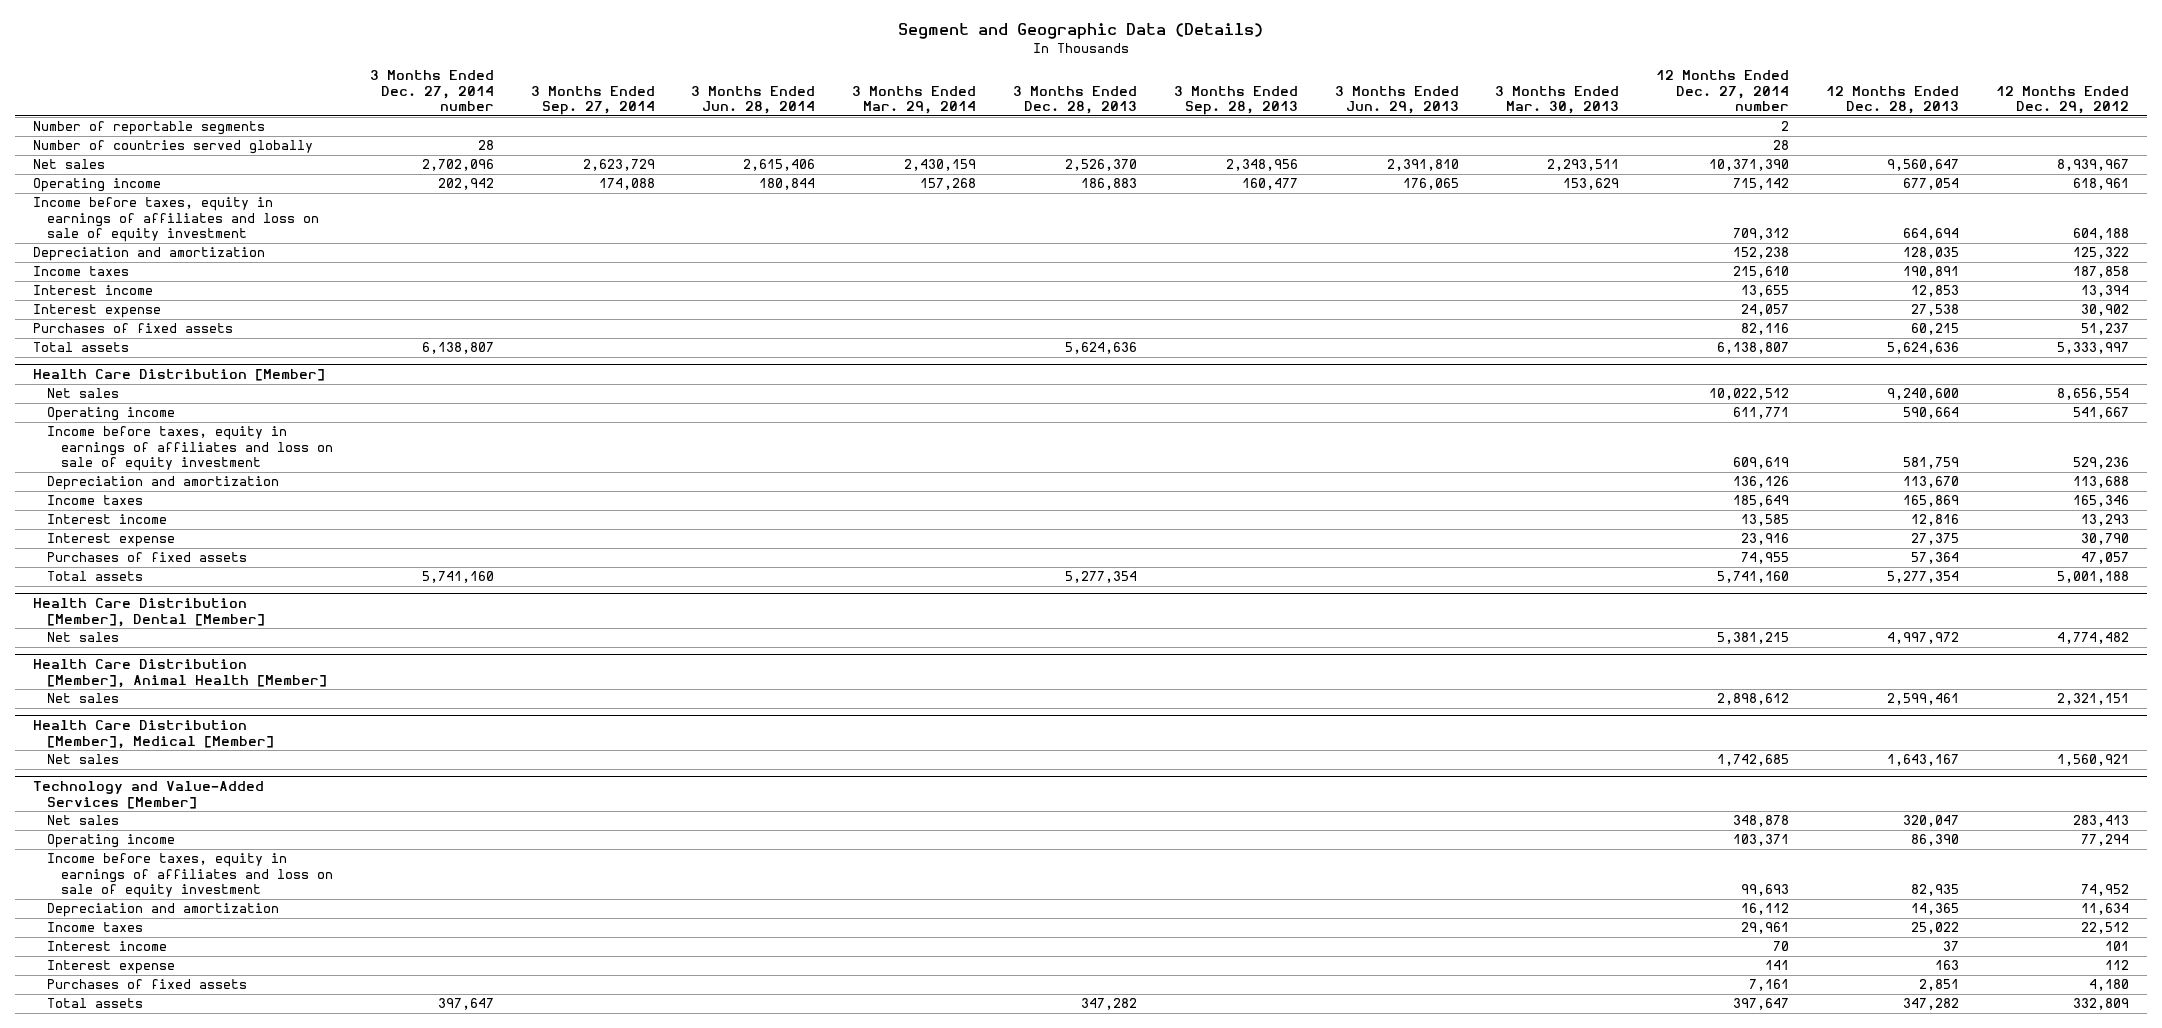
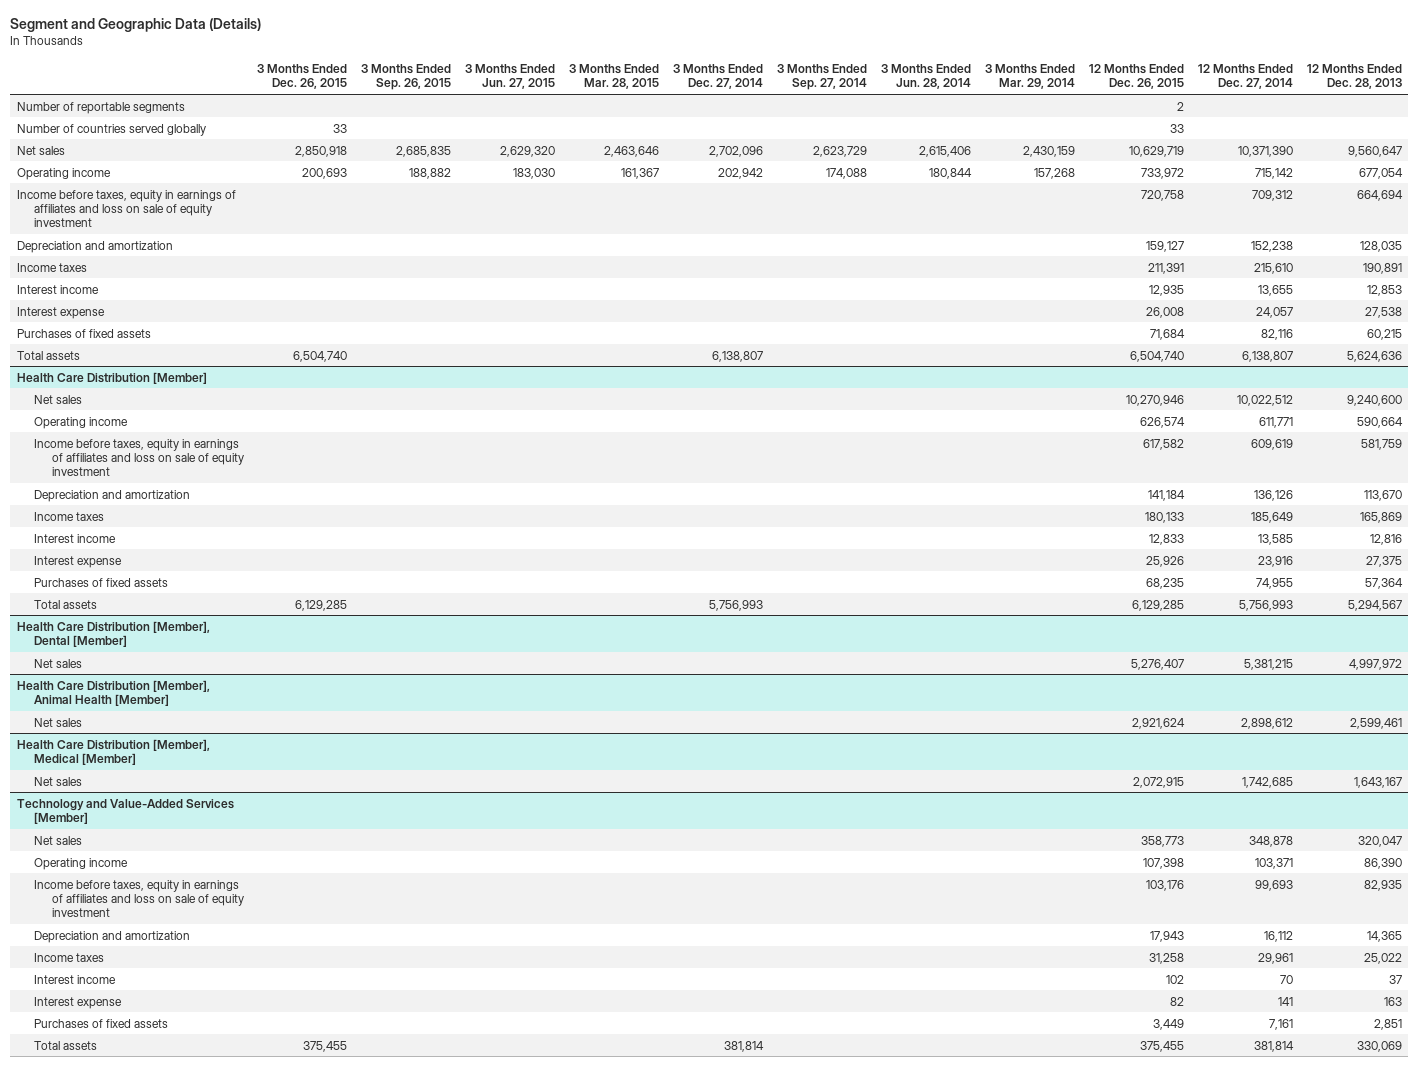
- | 3 Months Ended Dec. 27, 2014 number | 3 Months Ended Sep. 27, 2014 | 3 Months Ended Jun. 28, 2014 | 3 Months Ended Mar. 29, 2014 | 3 Months Ended Dec. 28, 2013 | 3 Months Ended Sep. 28, 2013 | 3 Months Ended Jun. 29, 2013 | 3 Months Ended Mar. 30, 2013 | 12 Months Ended Dec. 27, 2014 number | 12 Months Ended Dec. 28, 2013 | 12 Months Ended Dec. 29, 2012
+ | 3 Months Ended Dec. 26, 2015 | 3 Months Ended Sep. 26, 2015 | 3 Months Ended Jun. 27, 2015 | 3 Months Ended Mar. 28, 2015 | 3 Months Ended Dec. 27, 2014 | 3 Months Ended Sep. 27, 2014 | 3 Months Ended Jun. 28, 2014 | 3 Months Ended Mar. 29, 2014 | 12 Months Ended Dec. 26, 2015 | 12 Months Ended Dec. 27, 2014 | 12 Months Ended Dec. 28, 2013
@ Health Care Distribution [Member]
- Total assets | 5,741,160 | | | | 5,277,354 | | | | 5,741,160 | 5,277,354 | 5,001,188
+ Total assets | 6,129,285 | | | | 5,756,993 | | | | 6,129,285 | 5,756,993 | 5,294,567
@ Technology and Value-Added Services [Member]
- Total assets | 397,647 | | | | 347,282 | | | | 397,647 | 347,282 | 332,809
+ Total assets | 375,455 | | | | 381,814 | | | | 375,455 | 381,814 | 330,069

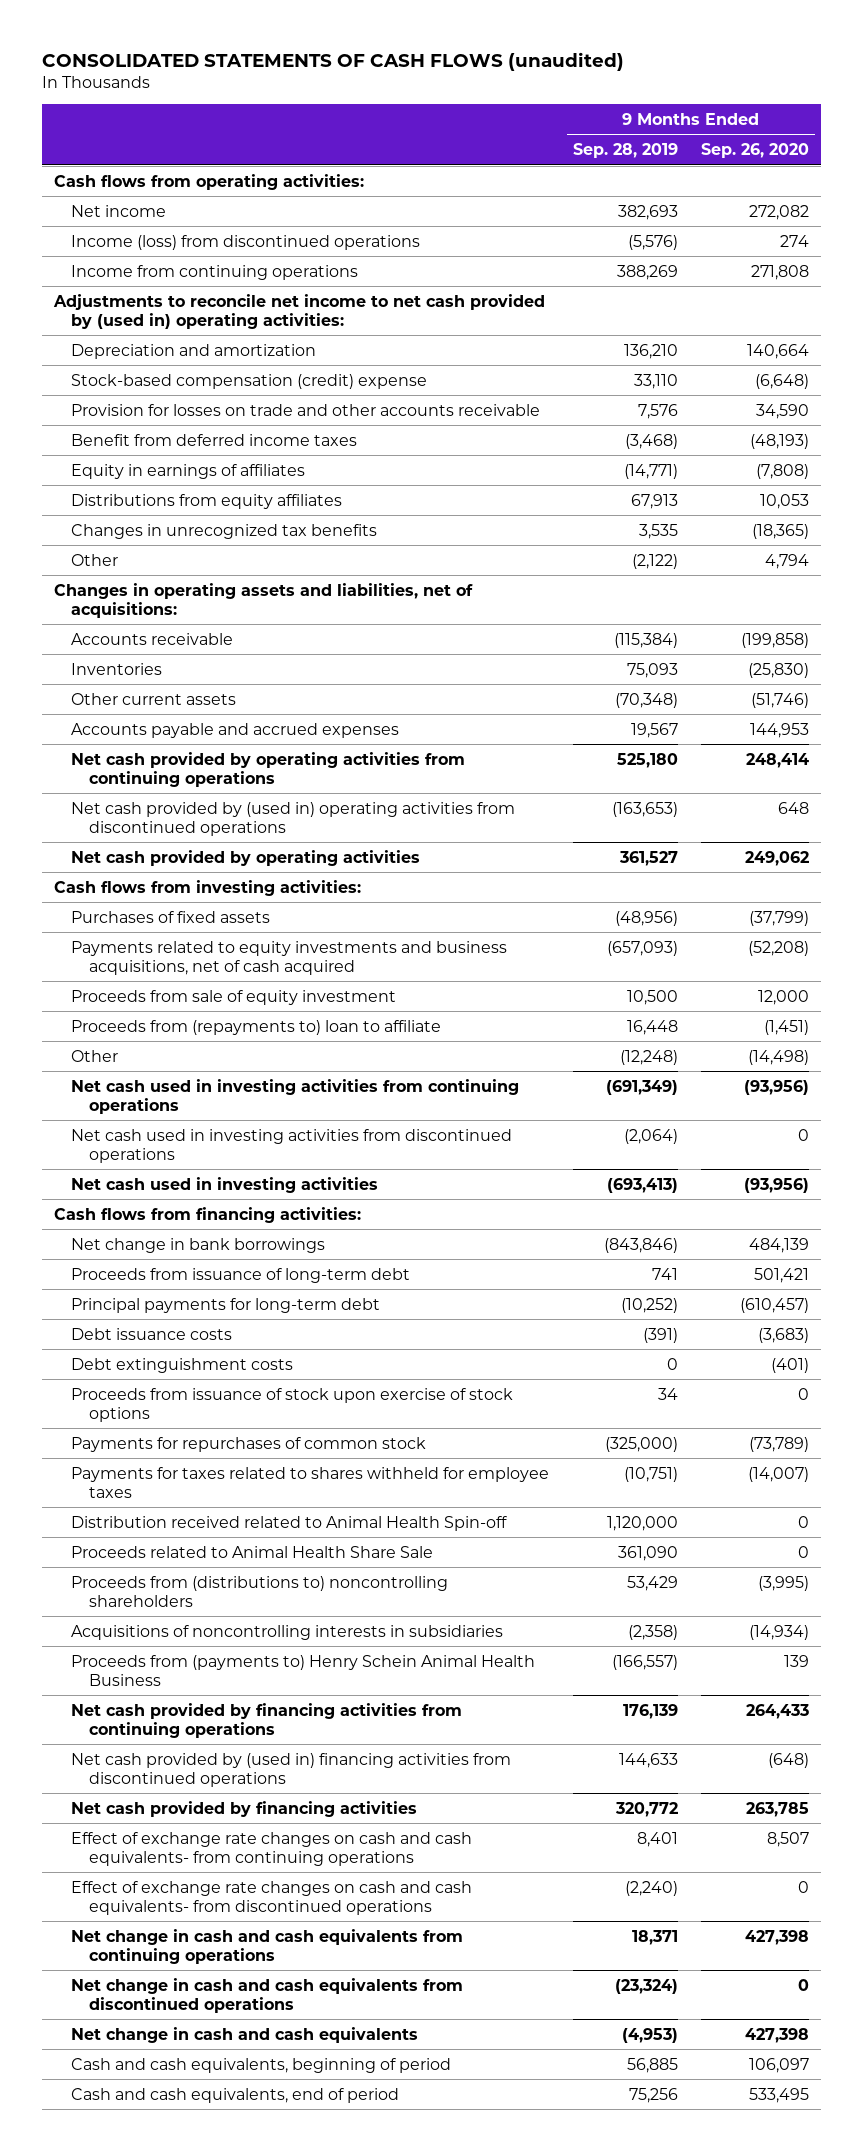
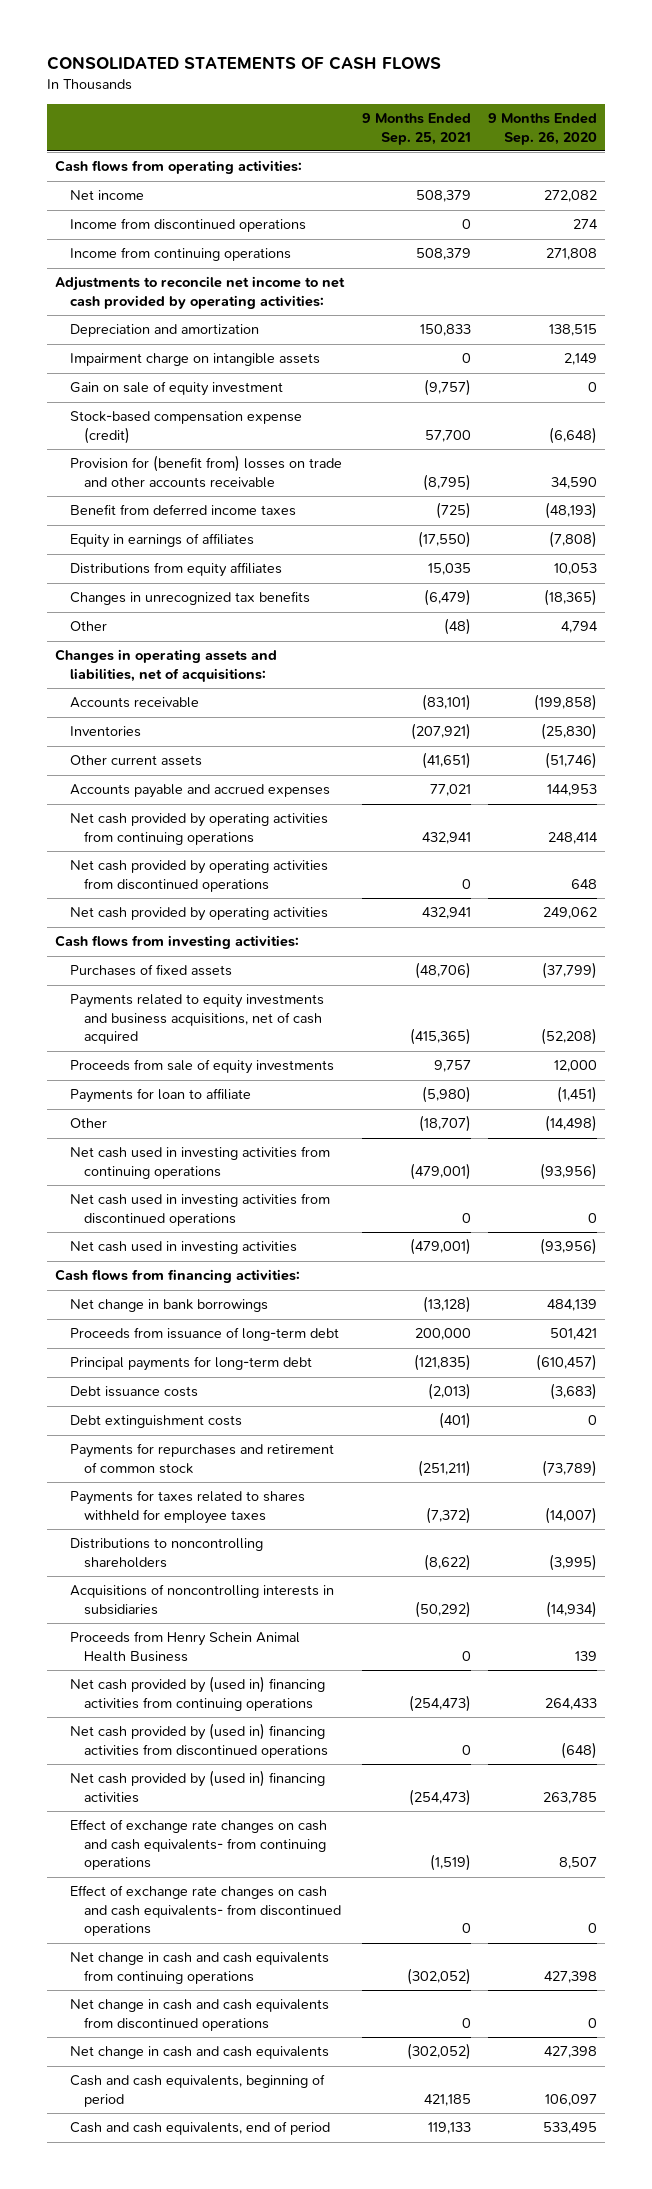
- CONSOLIDATED STATEMENTS OF CASH FLOWS (unaudited)
+ CONSOLIDATED STATEMENTS OF CASH FLOWS
- | 9 Months Ended Sep. 28, 2019 | 9 Months Ended Sep. 26, 2020
+ | 9 Months Ended Sep. 25, 2021 | 9 Months Ended Sep. 26, 2020
- Income (loss) from discontinued operations | (5,576) | 274
+ Income from discontinued operations | 0 | 274
- Adjustments to reconcile net income to net cash provided by (used in) operating activities:
- Depreciation and amortization | 136,210 | 140,664
- Stock-based compensation (credit) expense | 33,110 | (6,648)
- Provision for losses on trade and other accounts receivable | 7,576 | 34,590
+ Adjustments to reconcile net income to net cash provided by operating activities:
+ Depreciation and amortization | 150,833 | 138,515
+ Impairment charge on intangible assets | 0 | 2,149
+ Gain on sale of equity investment | (9,757) | 0
+ Stock-based compensation expense (credit) | 57,700 | (6,648)
+ Provision for (benefit from) losses on trade and other accounts receivable | (8,795) | 34,590
- Net cash provided by (used in) operating activities from discontinued operations | (163,653) | 648
+ Net cash provided by operating activities from discontinued operations | 0 | 648
- Proceeds from sale of equity investment | 10,500 | 12,000
- Proceeds from (repayments to) loan to affiliate | 16,448 | (1,451)
+ Proceeds from sale of equity investments | 9,757 | 12,000
+ Payments for loan to affiliate | (5,980) | (1,451)
- Debt extinguishment costs | 0 | (401)
- Proceeds from issuance of stock upon exercise of stock options | 34 | 0
- Payments for repurchases of common stock | (325,000) | (73,789)
+ Debt extinguishment costs | (401) | 0
+ Payments for repurchases and retirement of common stock | (251,211) | (73,789)
- Distribution received related to Animal Health Spin-off | 1,120,000 | 0
- Proceeds related to Animal Health Share Sale | 361,090 | 0
- Proceeds from (distributions to) noncontrolling shareholders | 53,429 | (3,995)
+ Distributions to noncontrolling shareholders | (8,622) | (3,995)
- Proceeds from (payments to) Henry Schein Animal Health Business | (166,557) | 139
- Net cash provided by financing activities from continuing operations | 176,139 | 264,433
+ Proceeds from Henry Schein Animal Health Business | 0 | 139
+ Net cash provided by (used in) financing activities from continuing operations | (254,473) | 264,433
- Net cash provided by financing activities | 320,772 | 263,785
+ Net cash provided by (used in) financing activities | (254,473) | 263,785

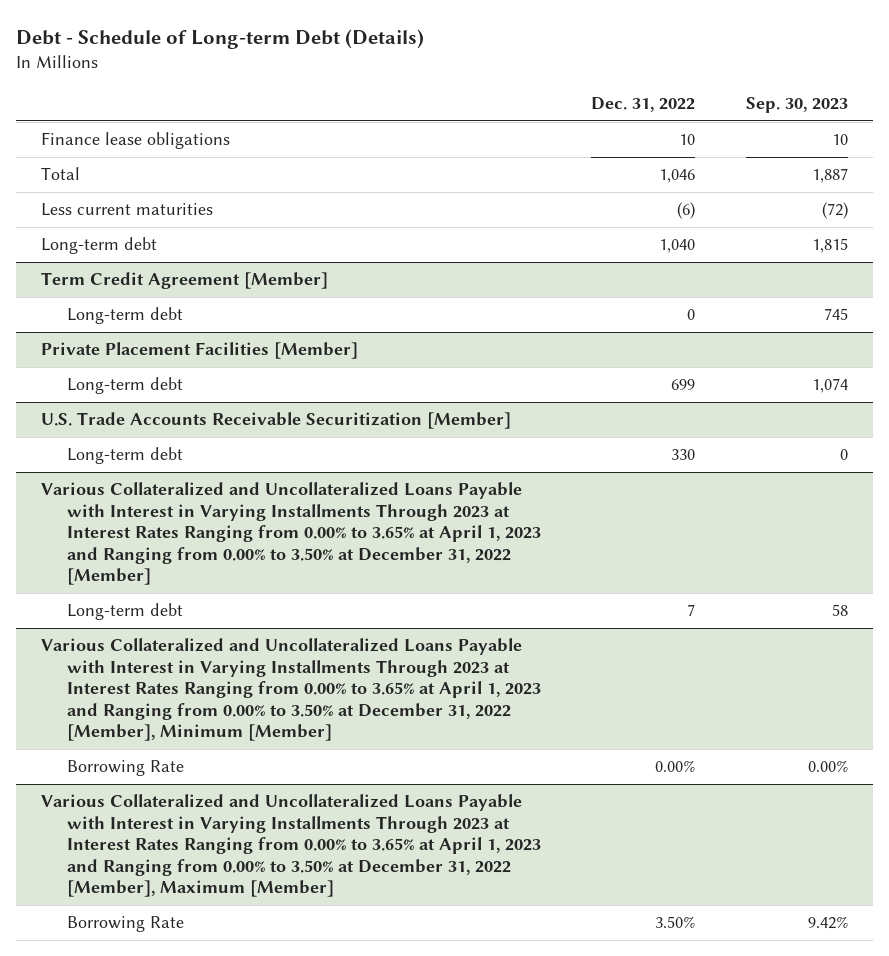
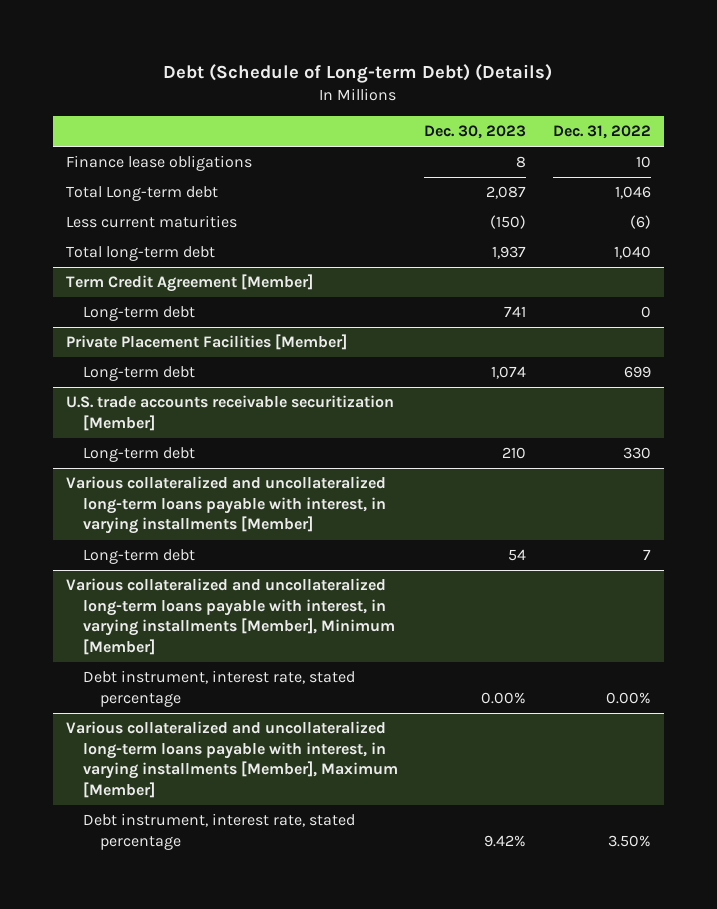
- Debt - Schedule of Long-term Debt (Details)
+ Debt (Schedule of Long-term Debt) (Details)
- | Dec. 31, 2022 | Sep. 30, 2023
+ | Dec. 30, 2023 | Dec. 31, 2022
- Total | 1,046 | 1,887
+ Total Long-term debt | 2,087 | 1,046
- Long-term debt | 1,040 | 1,815
+ Total long-term debt | 1,937 | 1,040
- U.S. Trade Accounts Receivable Securitization [Member]
+ U.S. trade accounts receivable securitization [Member]
- Various Collateralized and Uncollateralized Loans Payable with Interest in Varying Installments Through 2023 at Interest Rates Ranging from 0.00% to 3.65% at April 1, 2023 and Ranging from 0.00% to 3.50% at December 31, 2022 [Member]
+ Various collateralized and uncollateralized long-term loans payable with interest, in varying installments [Member]
- Various Collateralized and Uncollateralized Loans Payable with Interest in Varying Installments Through 2023 at Interest Rates Ranging from 0.00% to 3.65% at April 1, 2023 and Ranging from 0.00% to 3.50% at December 31, 2022 [Member], Minimum [Member]
- Borrowing Rate | 0.00% | 0.00%
- Various Collateralized and Uncollateralized Loans Payable with Interest in Varying Installments Through 2023 at Interest Rates Ranging from 0.00% to 3.65% at April 1, 2023 and Ranging from 0.00% to 3.50% at December 31, 2022 [Member], Maximum [Member]
- Borrowing Rate | 3.50% | 9.42%
+ Various collateralized and uncollateralized long-term loans payable with interest, in varying installments [Member], Minimum [Member]
+ Debt instrument, interest rate, stated percentage | 0.00% | 0.00%
+ Various collateralized and uncollateralized long-term loans payable with interest, in varying installments [Member], Maximum [Member]
+ Debt instrument, interest rate, stated percentage | 9.42% | 3.50%

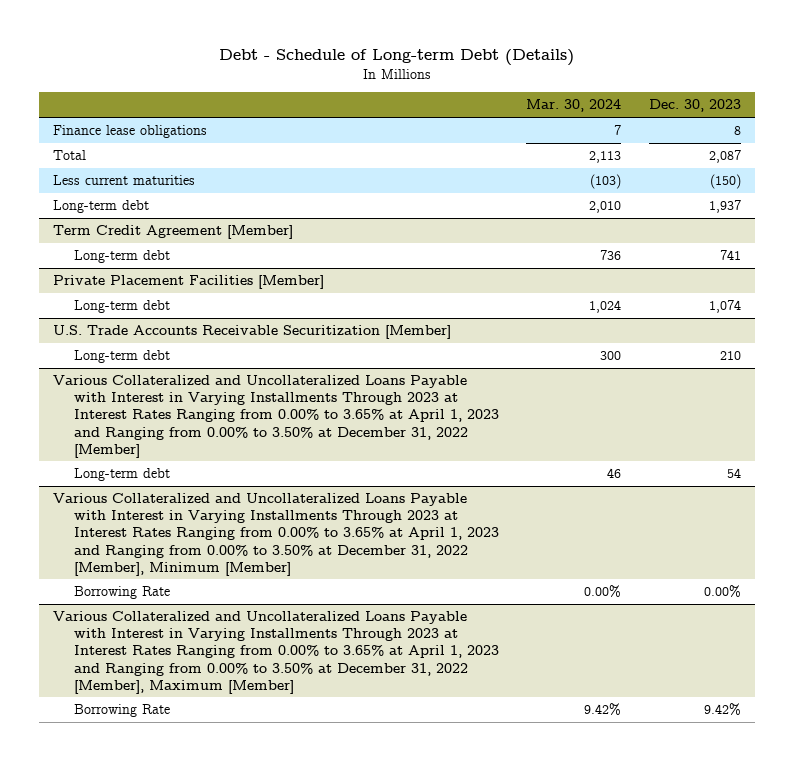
- Debt (Schedule of Long-term Debt) (Details)
+ Debt - Schedule of Long-term Debt (Details)
- | Dec. 30, 2023 | Dec. 31, 2022
+ | Mar. 30, 2024 | Dec. 30, 2023
- Total Long-term debt | 2,087 | 1,046
+ Total | 2,113 | 2,087
- Total long-term debt | 1,937 | 1,040
+ Long-term debt | 2,010 | 1,937
- U.S. trade accounts receivable securitization [Member]
+ U.S. Trade Accounts Receivable Securitization [Member]
- Various collateralized and uncollateralized long-term loans payable with interest, in varying installments [Member]
+ Various Collateralized and Uncollateralized Loans Payable with Interest in Varying Installments Through 2023 at Interest Rates Ranging from 0.00% to 3.65% at April 1, 2023 and Ranging from 0.00% to 3.50% at December 31, 2022 [Member]
- Various collateralized and uncollateralized long-term loans payable with interest, in varying installments [Member], Minimum [Member]
- Debt instrument, interest rate, stated percentage | 0.00% | 0.00%
- Various collateralized and uncollateralized long-term loans payable with interest, in varying installments [Member], Maximum [Member]
- Debt instrument, interest rate, stated percentage | 9.42% | 3.50%
+ Various Collateralized and Uncollateralized Loans Payable with Interest in Varying Installments Through 2023 at Interest Rates Ranging from 0.00% to 3.65% at April 1, 2023 and Ranging from 0.00% to 3.50% at December 31, 2022 [Member], Minimum [Member]
+ Borrowing Rate | 0.00% | 0.00%
+ Various Collateralized and Uncollateralized Loans Payable with Interest in Varying Installments Through 2023 at Interest Rates Ranging from 0.00% to 3.65% at April 1, 2023 and Ranging from 0.00% to 3.50% at December 31, 2022 [Member], Maximum [Member]
+ Borrowing Rate | 9.42% | 9.42%

